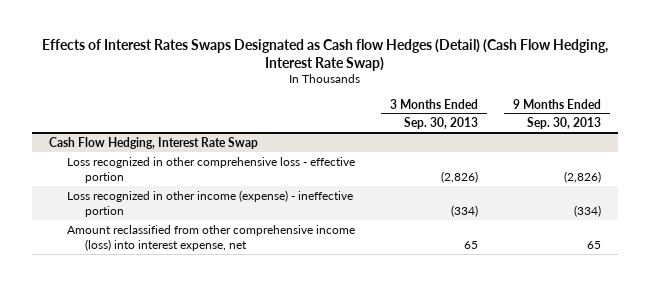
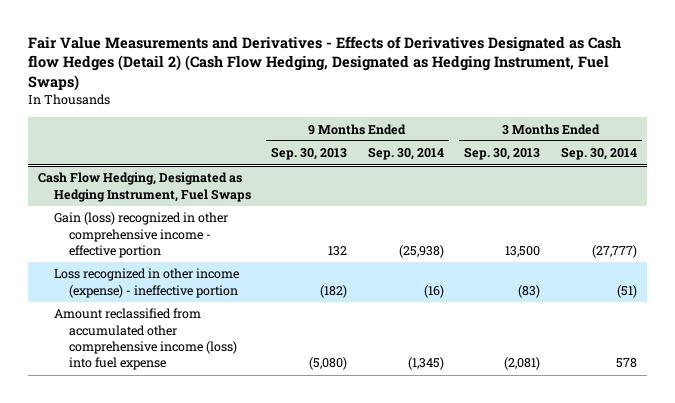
- Effects of Interest Rates Swaps Designated as Cash flow Hedges (Detail) (Cash Flow Hedging, Interest Rate Swap)
+ Fair Value Measurements and Derivatives - Effects of Derivatives Designated as Cash flow Hedges (Detail 2) (Cash Flow Hedging, Designated as Hedging Instrument, Fuel Swaps)
- | 3 Months Ended Sep. 30, 2013 | 9 Months Ended Sep. 30, 2013
+ | 9 Months Ended Sep. 30, 2013 | 9 Months Ended Sep. 30, 2014 | 3 Months Ended Sep. 30, 2013 | 3 Months Ended Sep. 30, 2014
- Cash Flow Hedging, Interest Rate Swap
- Loss recognized in other comprehensive loss - effective portion | (2,826) | (2,826)
- Loss recognized in other income (expense) - ineffective portion | (334) | (334)
- Amount reclassified from other comprehensive income (loss) into interest expense, net | 65 | 65
+ Cash Flow Hedging, Designated as Hedging Instrument, Fuel Swaps
+ Gain (loss) recognized in other comprehensive income - effective portion | 132 | (25,938) | 13,500 | (27,777)
+ Loss recognized in other income (expense) - ineffective portion | (182) | (16) | (83) | (51)
+ Amount reclassified from accumulated other comprehensive income (loss) into fuel expense | (5,080) | (1,345) | (2,081) | 578

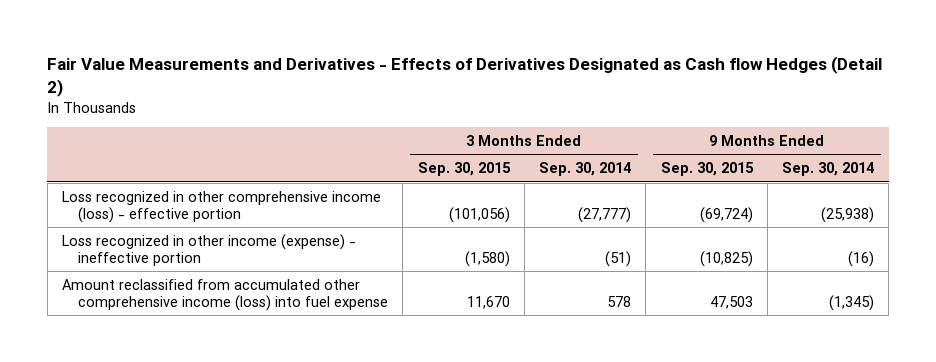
- Fair Value Measurements and Derivatives - Effects of Derivatives Designated as Cash flow Hedges (Detail 2) (Cash Flow Hedging, Designated as Hedging Instrument, Fuel Swaps)
+ Fair Value Measurements and Derivatives - Effects of Derivatives Designated as Cash flow Hedges (Detail 2)
- | 9 Months Ended Sep. 30, 2013 | 9 Months Ended Sep. 30, 2014 | 3 Months Ended Sep. 30, 2013 | 3 Months Ended Sep. 30, 2014
+ | 3 Months Ended Sep. 30, 2015 | 3 Months Ended Sep. 30, 2014 | 9 Months Ended Sep. 30, 2015 | 9 Months Ended Sep. 30, 2014
- Cash Flow Hedging, Designated as Hedging Instrument, Fuel Swaps
- Gain (loss) recognized in other comprehensive income - effective portion | 132 | (25,938) | 13,500 | (27,777)
+ Loss recognized in other comprehensive income (loss) - effective portion | (101,056) | (27,777) | (69,724) | (25,938)

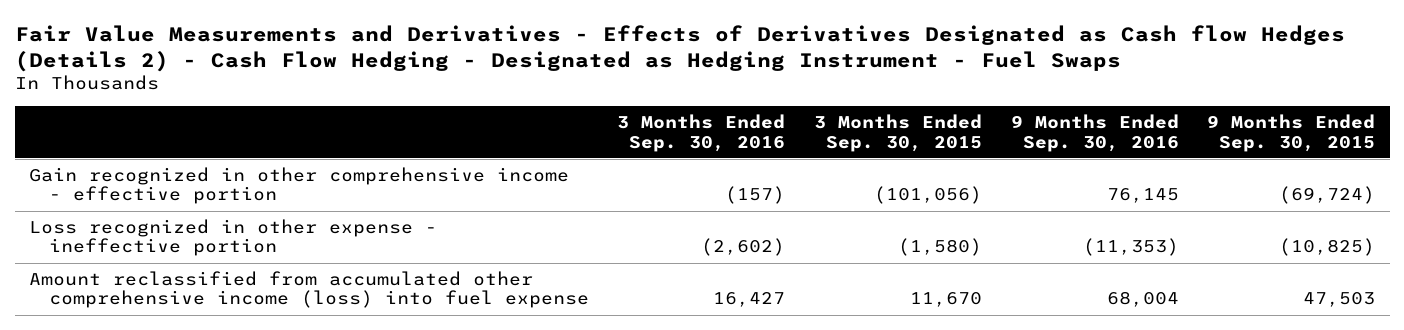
- Fair Value Measurements and Derivatives - Effects of Derivatives Designated as Cash flow Hedges (Detail 2)
+ Fair Value Measurements and Derivatives - Effects of Derivatives Designated as Cash flow Hedges (Details 2) - Cash Flow Hedging - Designated as Hedging Instrument - Fuel Swaps
- | 3 Months Ended Sep. 30, 2015 | 3 Months Ended Sep. 30, 2014 | 9 Months Ended Sep. 30, 2015 | 9 Months Ended Sep. 30, 2014
+ | 3 Months Ended Sep. 30, 2016 | 3 Months Ended Sep. 30, 2015 | 9 Months Ended Sep. 30, 2016 | 9 Months Ended Sep. 30, 2015
- Loss recognized in other comprehensive income (loss) - effective portion | (101,056) | (27,777) | (69,724) | (25,938)
- Loss recognized in other income (expense) - ineffective portion | (1,580) | (51) | (10,825) | (16)
+ Gain recognized in other comprehensive income - effective portion | (157) | (101,056) | 76,145 | (69,724)
+ Loss recognized in other expense - ineffective portion | (2,602) | (1,580) | (11,353) | (10,825)

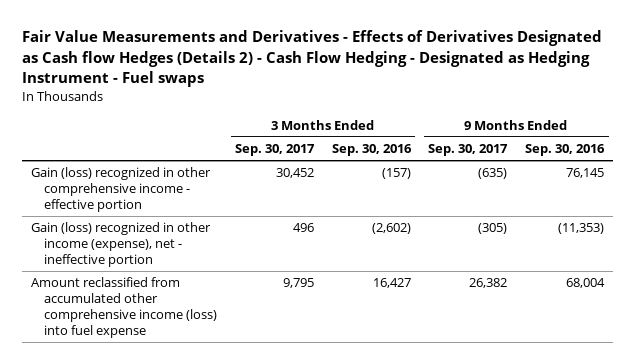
- Fair Value Measurements and Derivatives - Effects of Derivatives Designated as Cash flow Hedges (Details 2) - Cash Flow Hedging - Designated as Hedging Instrument - Fuel Swaps
+ Fair Value Measurements and Derivatives - Effects of Derivatives Designated as Cash flow Hedges (Details 2) - Cash Flow Hedging - Designated as Hedging Instrument - Fuel swaps
- | 3 Months Ended Sep. 30, 2016 | 3 Months Ended Sep. 30, 2015 | 9 Months Ended Sep. 30, 2016 | 9 Months Ended Sep. 30, 2015
+ | 3 Months Ended Sep. 30, 2017 | 3 Months Ended Sep. 30, 2016 | 9 Months Ended Sep. 30, 2017 | 9 Months Ended Sep. 30, 2016
- Gain recognized in other comprehensive income - effective portion | (157) | (101,056) | 76,145 | (69,724)
- Loss recognized in other expense - ineffective portion | (2,602) | (1,580) | (11,353) | (10,825)
+ Gain (loss) recognized in other comprehensive income - effective portion | 30,452 | (157) | (635) | 76,145
+ Gain (loss) recognized in other income (expense), net - ineffective portion | 496 | (2,602) | (305) | (11,353)

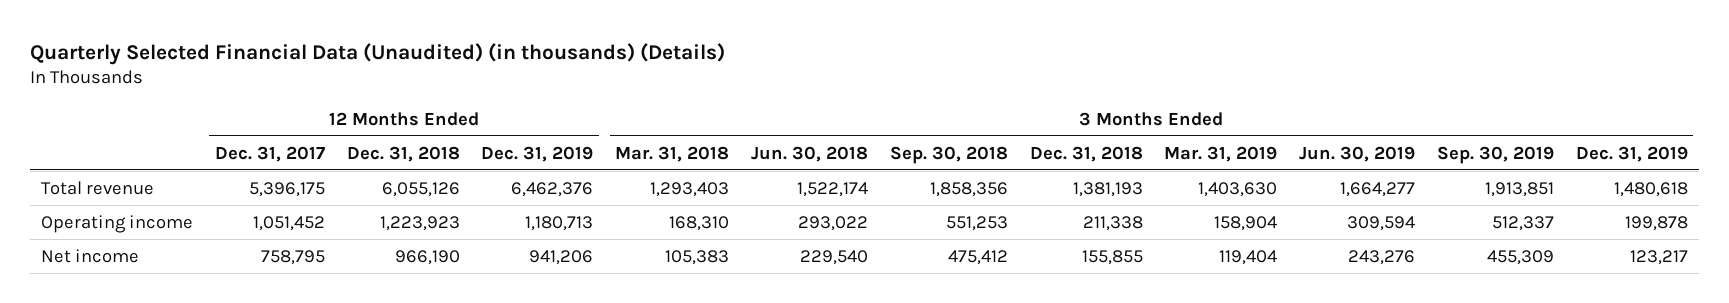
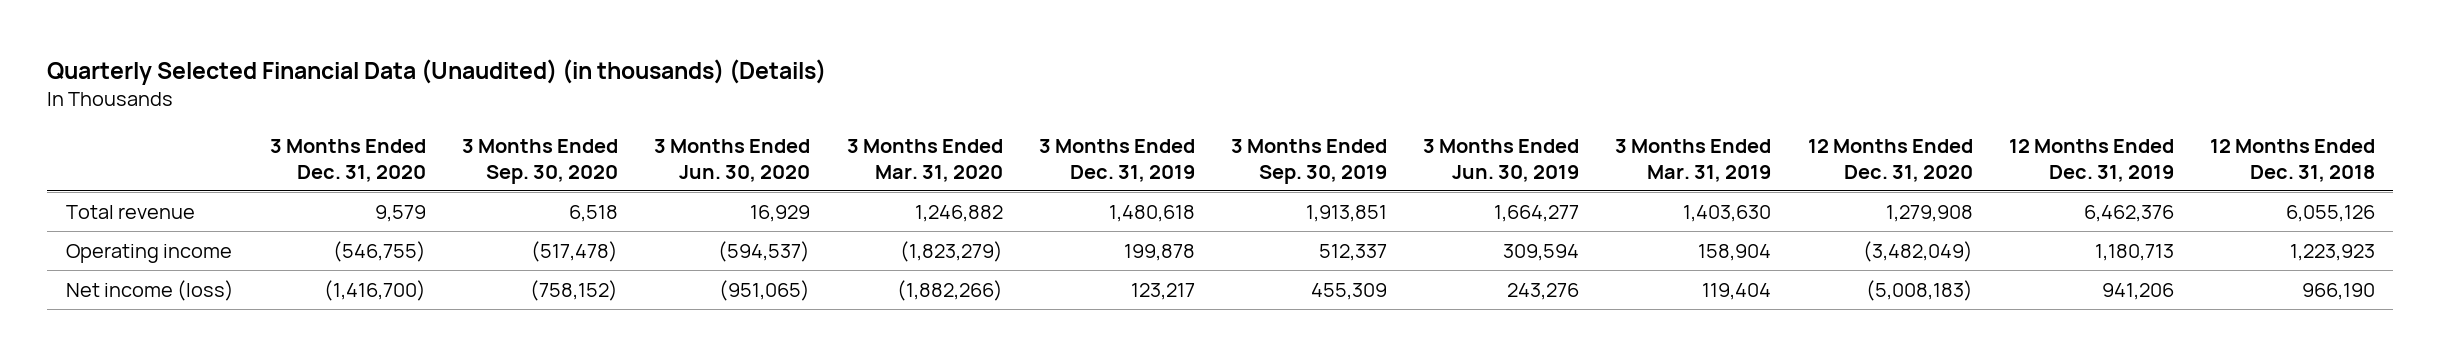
- | 12 Months Ended Dec. 31, 2017 | 12 Months Ended Dec. 31, 2018 | 12 Months Ended Dec. 31, 2019 | 3 Months Ended Mar. 31, 2018 | 3 Months Ended Jun. 30, 2018 | 3 Months Ended Sep. 30, 2018 | 3 Months Ended Dec. 31, 2018 | 3 Months Ended Mar. 31, 2019 | 3 Months Ended Jun. 30, 2019 | 3 Months Ended Sep. 30, 2019 | 3 Months Ended Dec. 31, 2019
+ | 3 Months Ended Dec. 31, 2020 | 3 Months Ended Sep. 30, 2020 | 3 Months Ended Jun. 30, 2020 | 3 Months Ended Mar. 31, 2020 | 3 Months Ended Dec. 31, 2019 | 3 Months Ended Sep. 30, 2019 | 3 Months Ended Jun. 30, 2019 | 3 Months Ended Mar. 31, 2019 | 12 Months Ended Dec. 31, 2020 | 12 Months Ended Dec. 31, 2019 | 12 Months Ended Dec. 31, 2018
- Net income | 758,795 | 966,190 | 941,206 | 105,383 | 229,540 | 475,412 | 155,855 | 119,404 | 243,276 | 455,309 | 123,217
+ Net income (loss) | (1,416,700) | (758,152) | (951,065) | (1,882,266) | 123,217 | 455,309 | 243,276 | 119,404 | (5,008,183) | 941,206 | 966,190

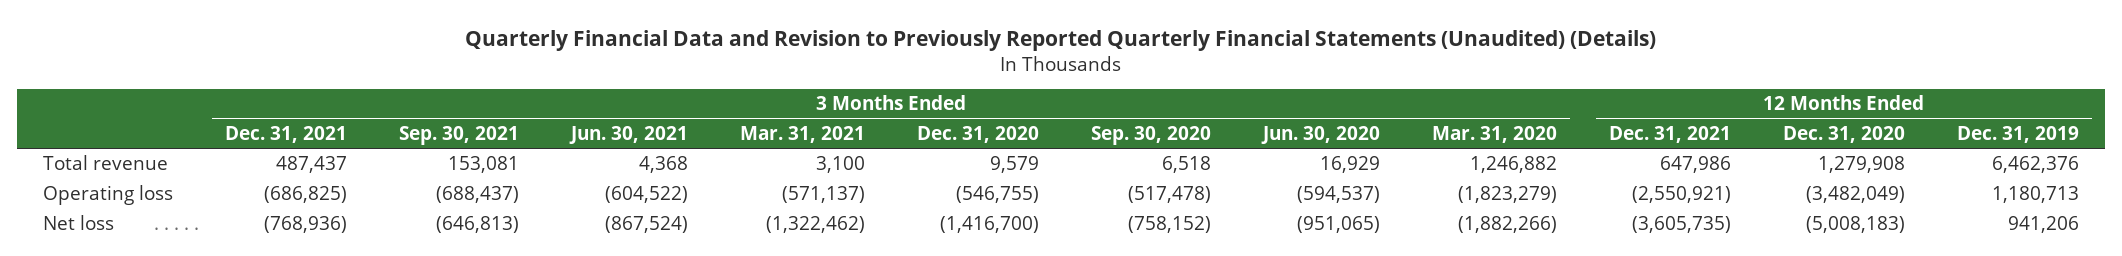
- Quarterly Selected Financial Data (Unaudited) (in thousands) (Details)
+ Quarterly Financial Data and Revision to Previously Reported Quarterly Financial Statements (Unaudited) (Details)
- | 3 Months Ended Dec. 31, 2020 | 3 Months Ended Sep. 30, 2020 | 3 Months Ended Jun. 30, 2020 | 3 Months Ended Mar. 31, 2020 | 3 Months Ended Dec. 31, 2019 | 3 Months Ended Sep. 30, 2019 | 3 Months Ended Jun. 30, 2019 | 3 Months Ended Mar. 31, 2019 | 12 Months Ended Dec. 31, 2020 | 12 Months Ended Dec. 31, 2019 | 12 Months Ended Dec. 31, 2018
+ | 3 Months Ended Dec. 31, 2021 | 3 Months Ended Sep. 30, 2021 | 3 Months Ended Jun. 30, 2021 | 3 Months Ended Mar. 31, 2021 | 3 Months Ended Dec. 31, 2020 | 3 Months Ended Sep. 30, 2020 | 3 Months Ended Jun. 30, 2020 | 3 Months Ended Mar. 31, 2020 | 12 Months Ended Dec. 31, 2021 | 12 Months Ended Dec. 31, 2020 | 12 Months Ended Dec. 31, 2019
- Operating income | (546,755) | (517,478) | (594,537) | (1,823,279) | 199,878 | 512,337 | 309,594 | 158,904 | (3,482,049) | 1,180,713 | 1,223,923
- Net income (loss) | (1,416,700) | (758,152) | (951,065) | (1,882,266) | 123,217 | 455,309 | 243,276 | 119,404 | (5,008,183) | 941,206 | 966,190
+ Operating loss | (686,825) | (688,437) | (604,522) | (571,137) | (546,755) | (517,478) | (594,537) | (1,823,279) | (2,550,921) | (3,482,049) | 1,180,713
+ Net loss | (768,936) | (646,813) | (867,524) | (1,322,462) | (1,416,700) | (758,152) | (951,065) | (1,882,266) | (3,605,735) | (5,008,183) | 941,206

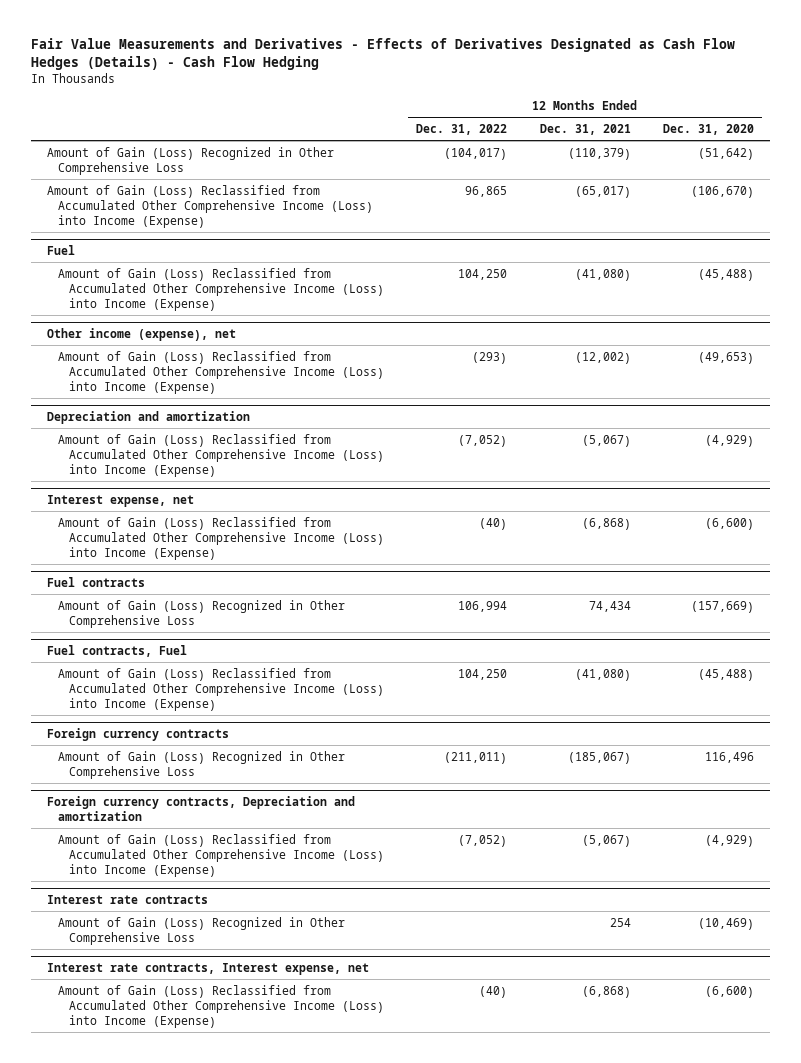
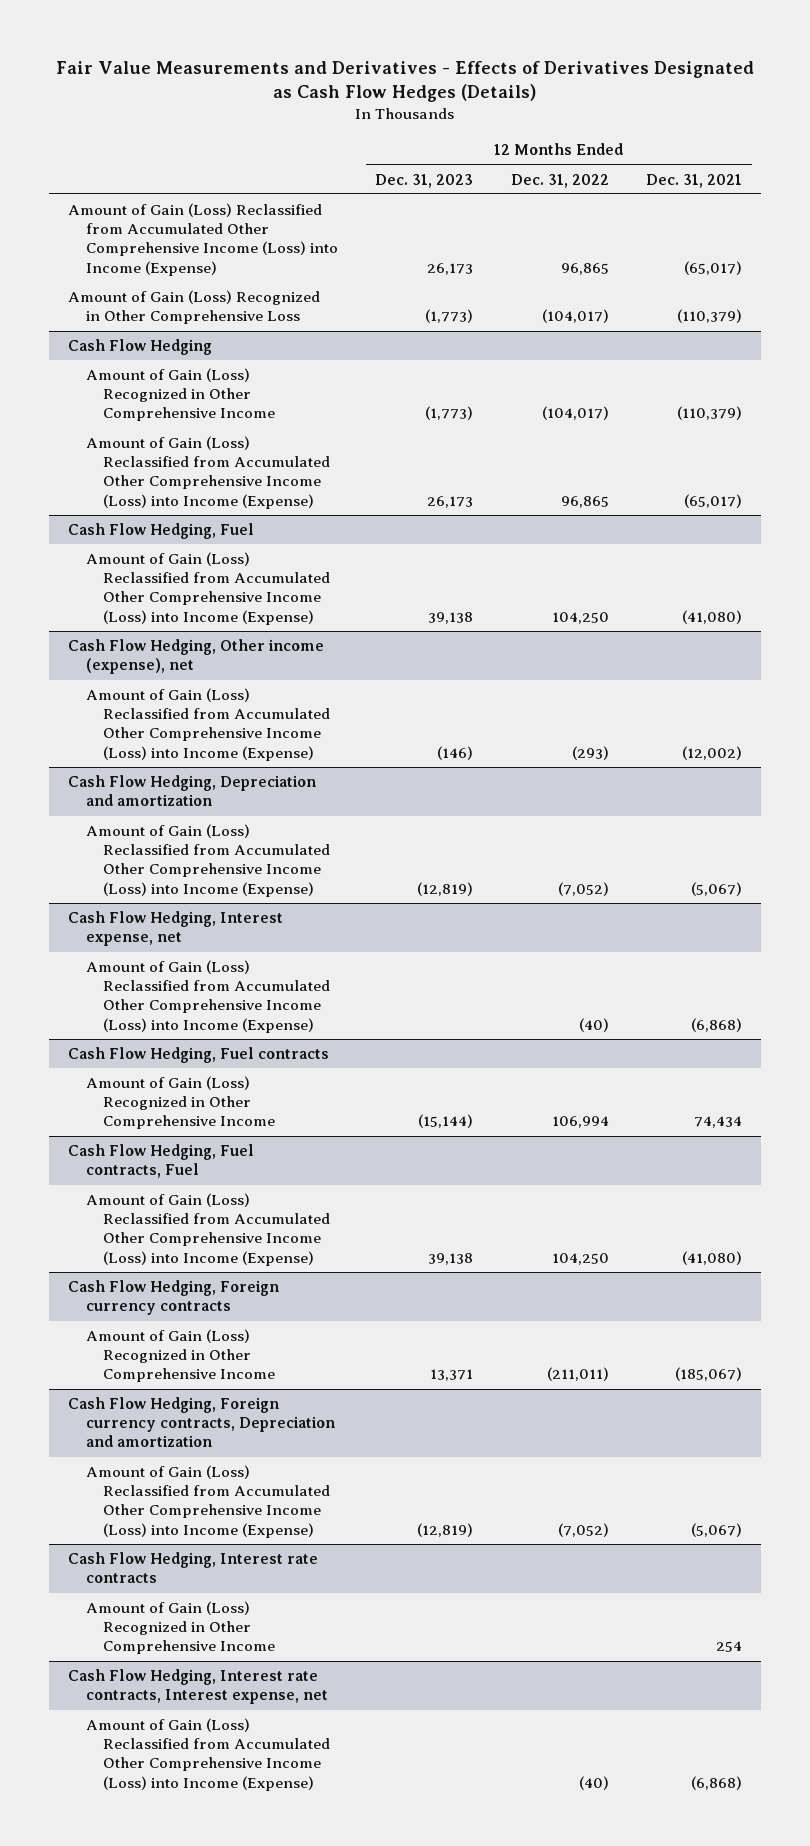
- Fair Value Measurements and Derivatives - Effects of Derivatives Designated as Cash Flow Hedges (Details) - Cash Flow Hedging
+ Fair Value Measurements and Derivatives - Effects of Derivatives Designated as Cash Flow Hedges (Details)
- | 12 Months Ended Dec. 31, 2022 | 12 Months Ended Dec. 31, 2021 | 12 Months Ended Dec. 31, 2020
+ | 12 Months Ended Dec. 31, 2023 | 12 Months Ended Dec. 31, 2022 | 12 Months Ended Dec. 31, 2021
+ Amount of Gain (Loss) Reclassified from Accumulated Other Comprehensive Income (Loss) into Income (Expense) | 26,173 | 96,865 | (65,017)
+ Cash Flow Hedging
+ Amount of Gain (Loss) Recognized in Other Comprehensive Income | (1,773) | (104,017) | (110,379)
- Fuel
+ Cash Flow Hedging, Fuel
- Other income (expense), net
+ Cash Flow Hedging, Other income (expense), net
- Depreciation and amortization
+ Cash Flow Hedging, Depreciation and amortization
- Interest expense, net
+ Cash Flow Hedging, Interest expense, net
- Fuel contracts
- Amount of Gain (Loss) Recognized in Other Comprehensive Loss | 106,994 | 74,434 | (157,669)
- Fuel contracts, Fuel
+ Cash Flow Hedging, Fuel contracts
+ Amount of Gain (Loss) Recognized in Other Comprehensive Income | (15,144) | 106,994 | 74,434
+ Cash Flow Hedging, Fuel contracts, Fuel
- Foreign currency contracts
- Amount of Gain (Loss) Recognized in Other Comprehensive Loss | (211,011) | (185,067) | 116,496
- Foreign currency contracts, Depreciation and amortization
+ Cash Flow Hedging, Foreign currency contracts
+ Amount of Gain (Loss) Recognized in Other Comprehensive Income | 13,371 | (211,011) | (185,067)
+ Cash Flow Hedging, Foreign currency contracts, Depreciation and amortization
- Interest rate contracts
- Amount of Gain (Loss) Recognized in Other Comprehensive Loss | | 254 | (10,469)
- Interest rate contracts, Interest expense, net
+ Cash Flow Hedging, Interest rate contracts
+ Amount of Gain (Loss) Recognized in Other Comprehensive Income | | | 254
+ Cash Flow Hedging, Interest rate contracts, Interest expense, net

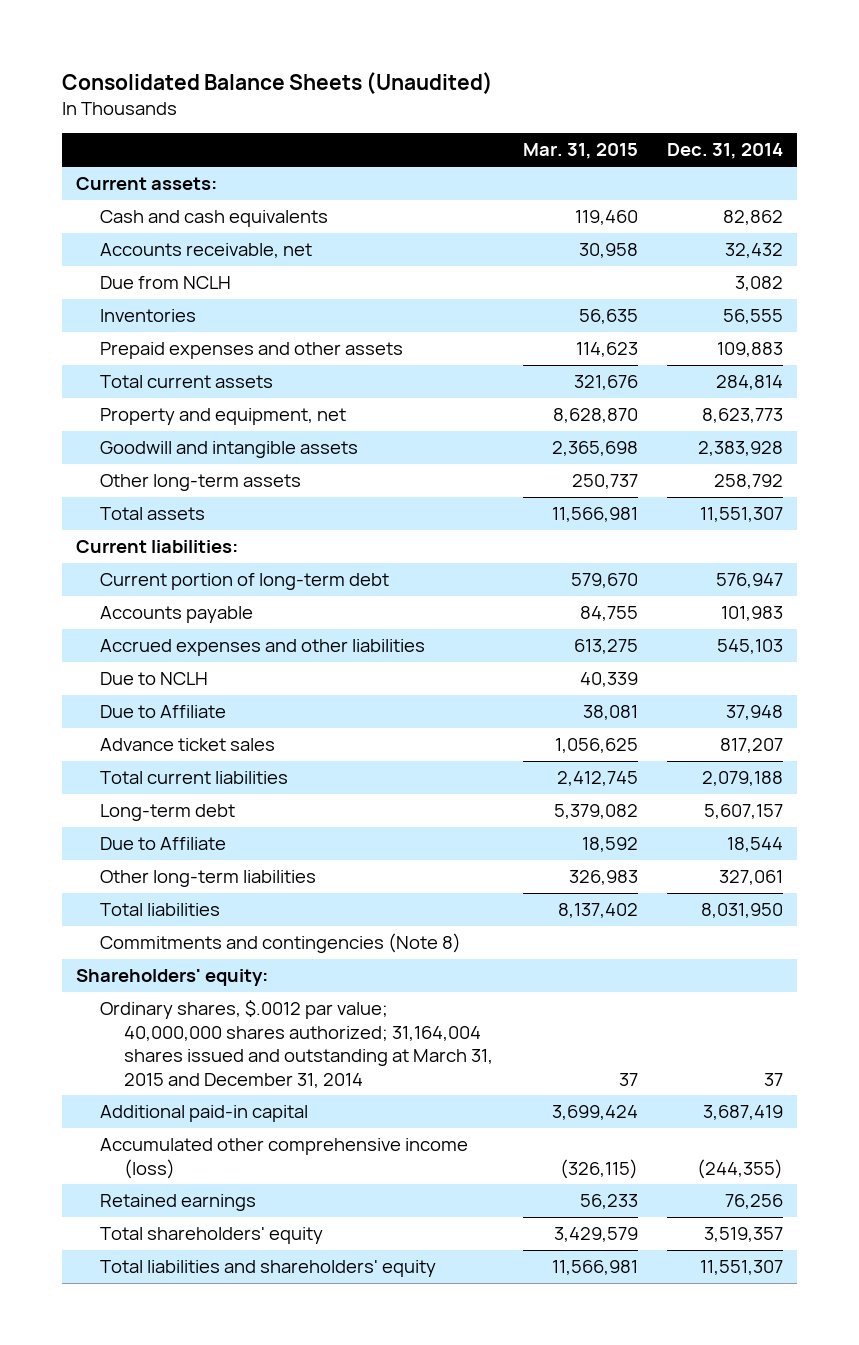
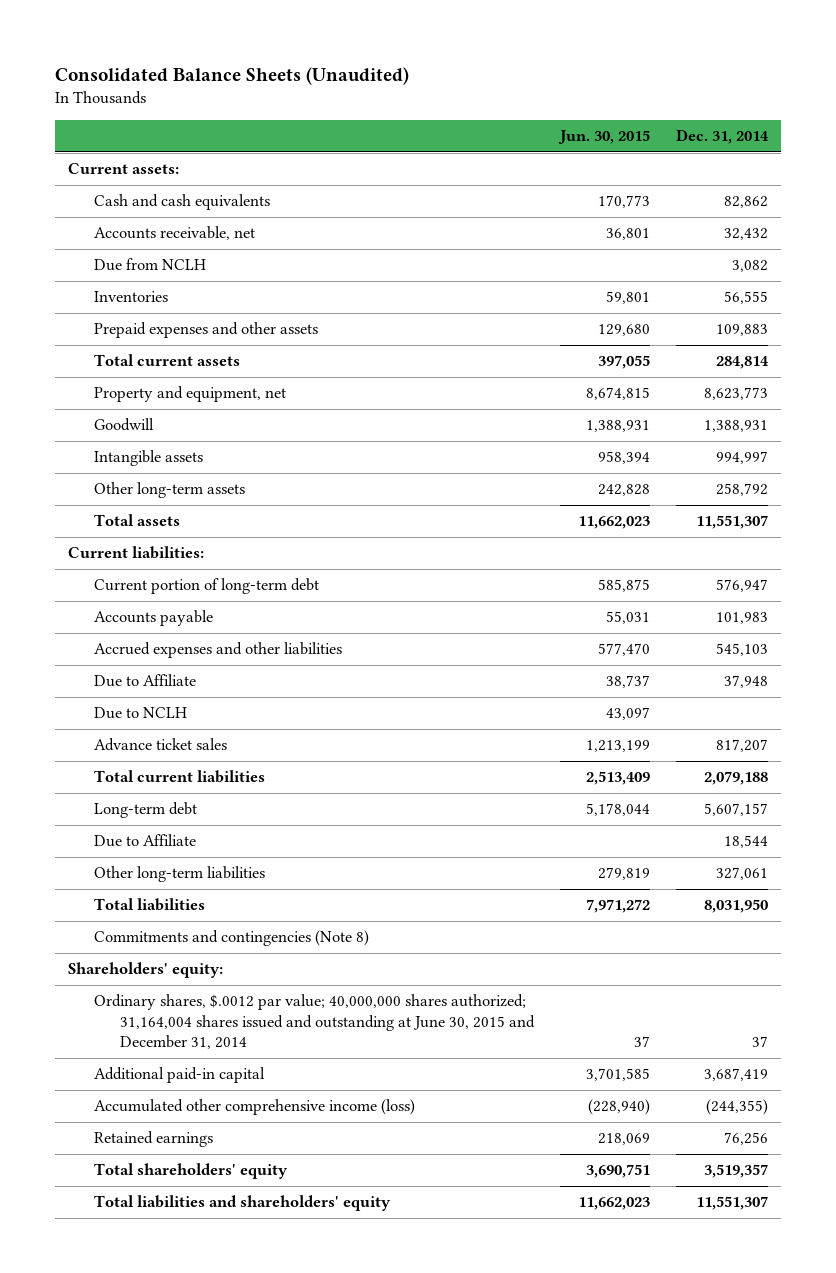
- | Mar. 31, 2015 | Dec. 31, 2014
+ | Jun. 30, 2015 | Dec. 31, 2014
- Goodwill and intangible assets | 2,365,698 | 2,383,928
+ Goodwill | 1,388,931 | 1,388,931
+ Intangible assets | 958,394 | 994,997
moved down: Due to NCLH | 43,097 |
- Ordinary shares, $.0012 par value; 40,000,000 shares authorized; 31,164,004 shares issued and outstanding at March 31, 2015 and December 31, 2014 | 37 | 37
+ Ordinary shares, $.0012 par value; 40,000,000 shares authorized; 31,164,004 shares issued and outstanding at June 30, 2015 and December 31, 2014 | 37 | 37

